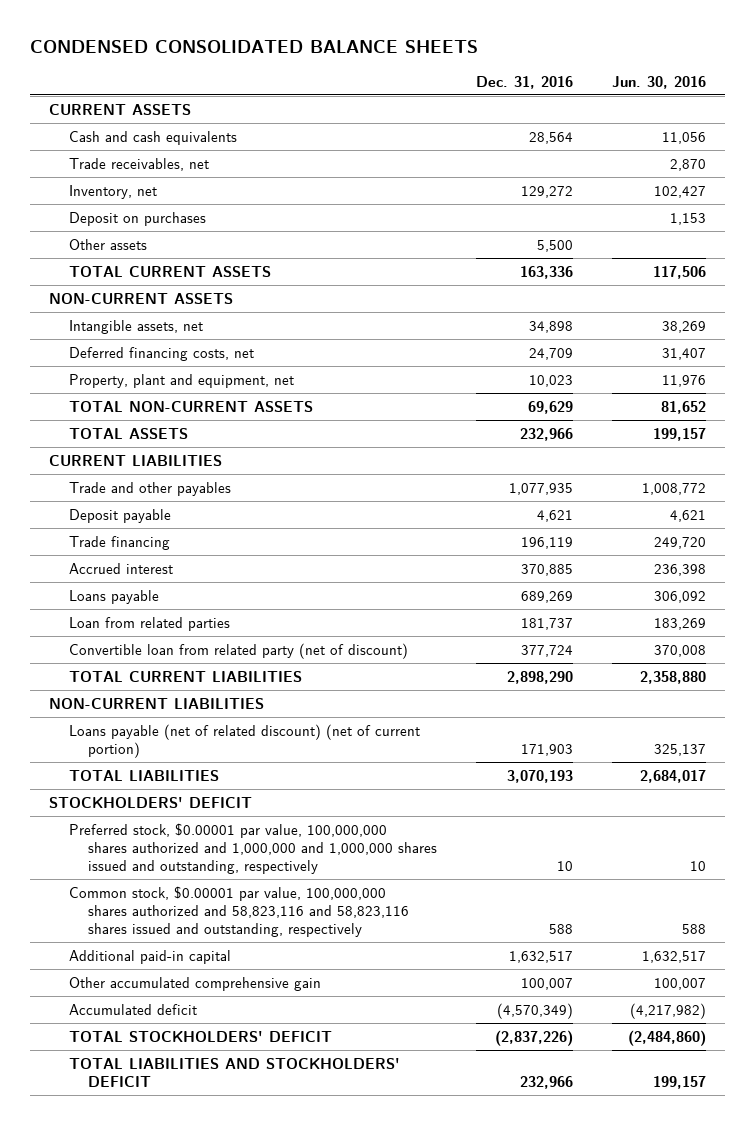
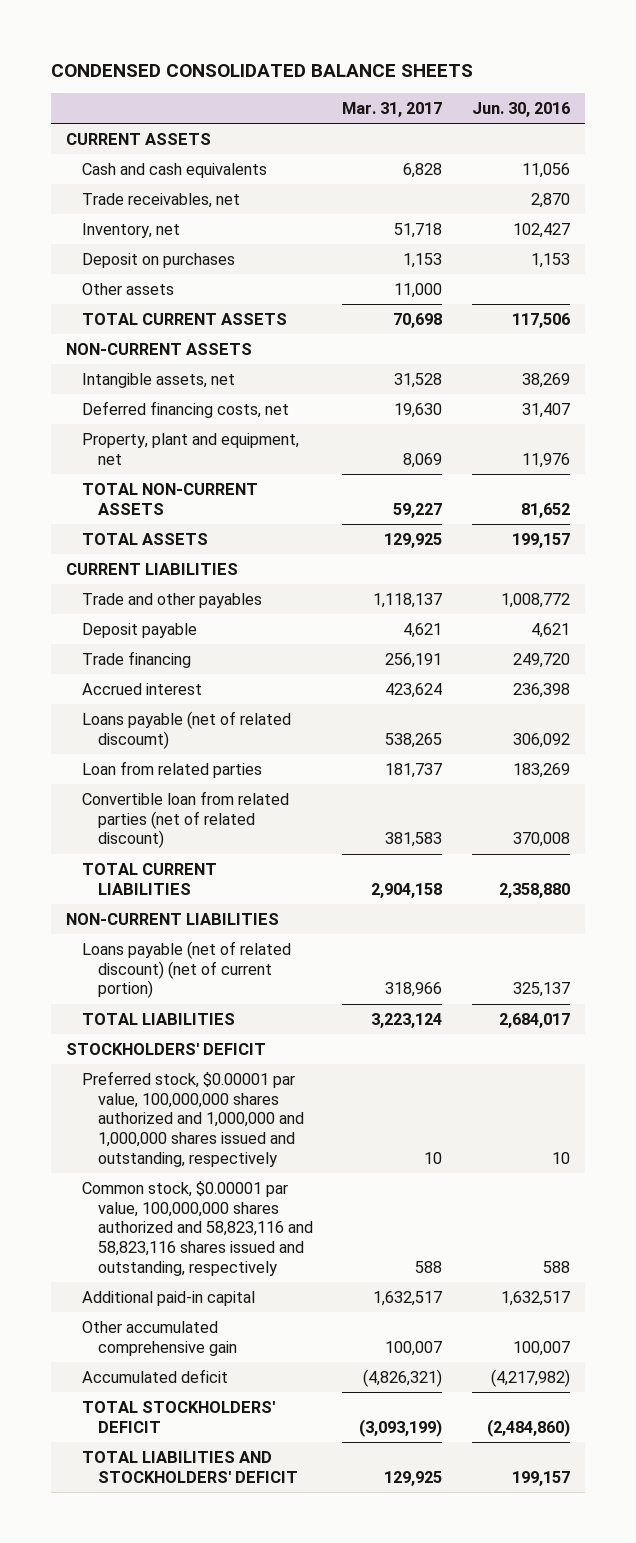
- | Dec. 31, 2016 | Jun. 30, 2016
+ | Mar. 31, 2017 | Jun. 30, 2016
- Loans payable | 689,269 | 306,092
+ Loans payable (net of related discoumt) | 538,265 | 306,092
- Convertible loan from related party (net of discount) | 377,724 | 370,008
+ Convertible loan from related parties (net of related discount) | 381,583 | 370,008

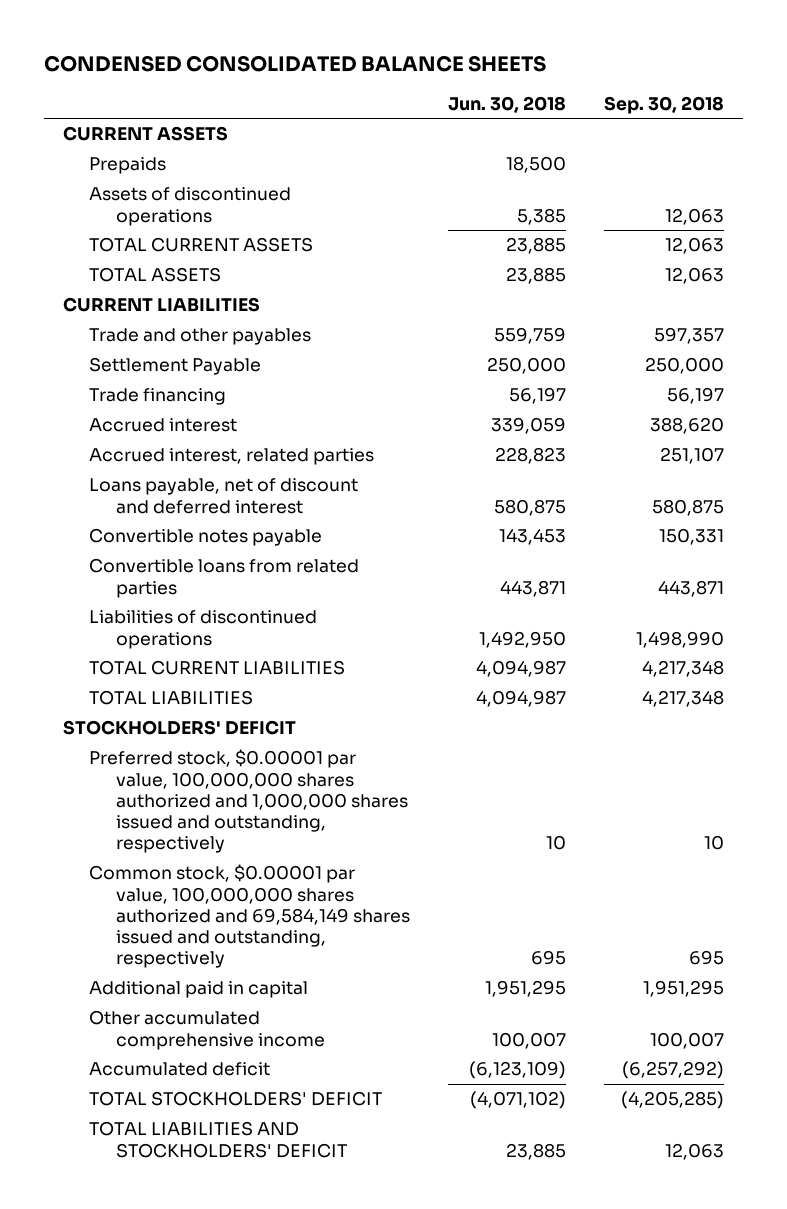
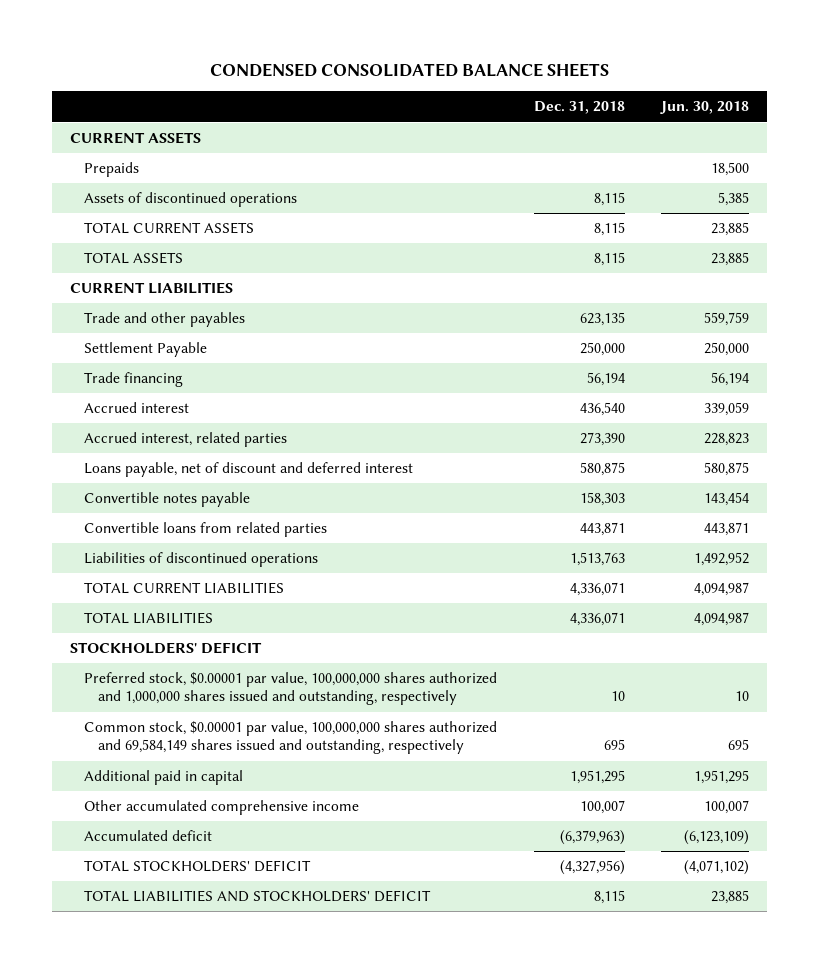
- | Jun. 30, 2018 | Sep. 30, 2018
+ | Dec. 31, 2018 | Jun. 30, 2018
- Trade financing | 56,197 | 56,197
+ Trade financing | 56,194 | 56,194
- Convertible notes payable | 143,453 | 150,331
+ Convertible notes payable | 158,303 | 143,454
- Liabilities of discontinued operations | 1,492,950 | 1,498,990
+ Liabilities of discontinued operations | 1,513,763 | 1,492,952

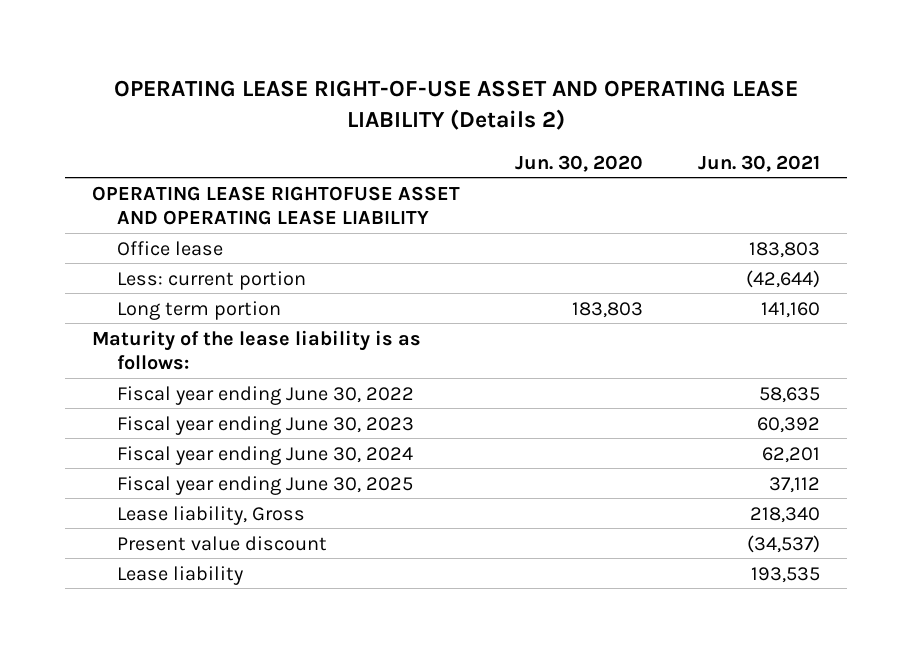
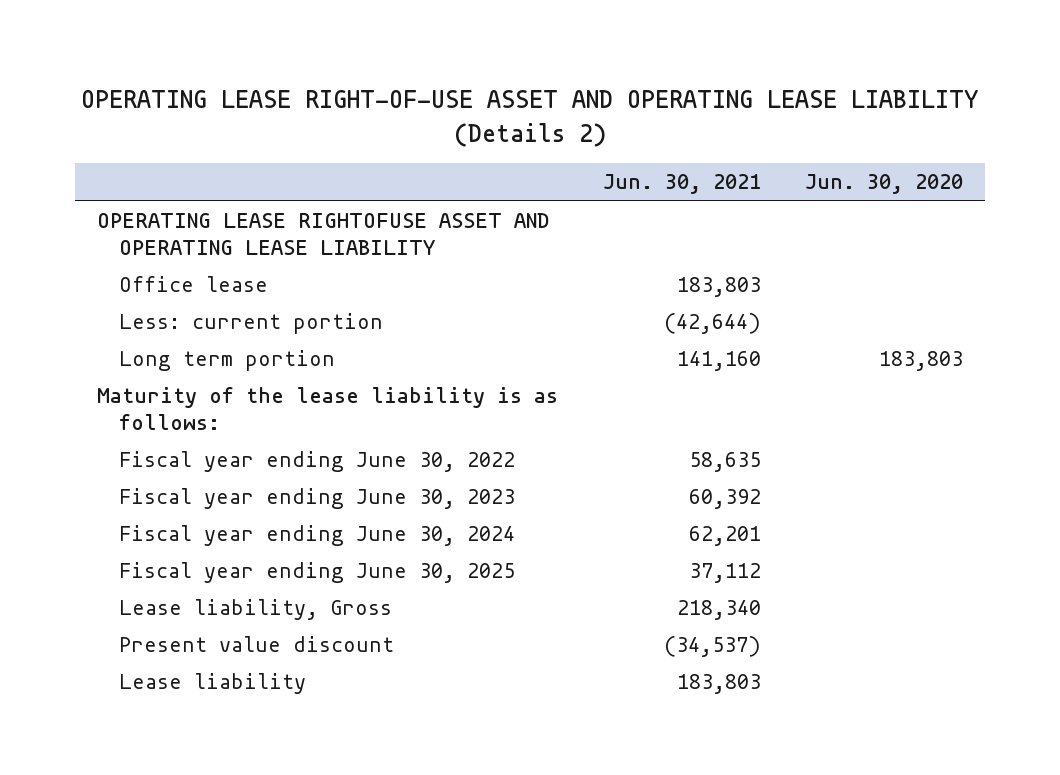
- | Jun. 30, 2020 | Jun. 30, 2021
+ | Jun. 30, 2021 | Jun. 30, 2020
- Lease liability | | 193,535
+ Lease liability | 183,803 |

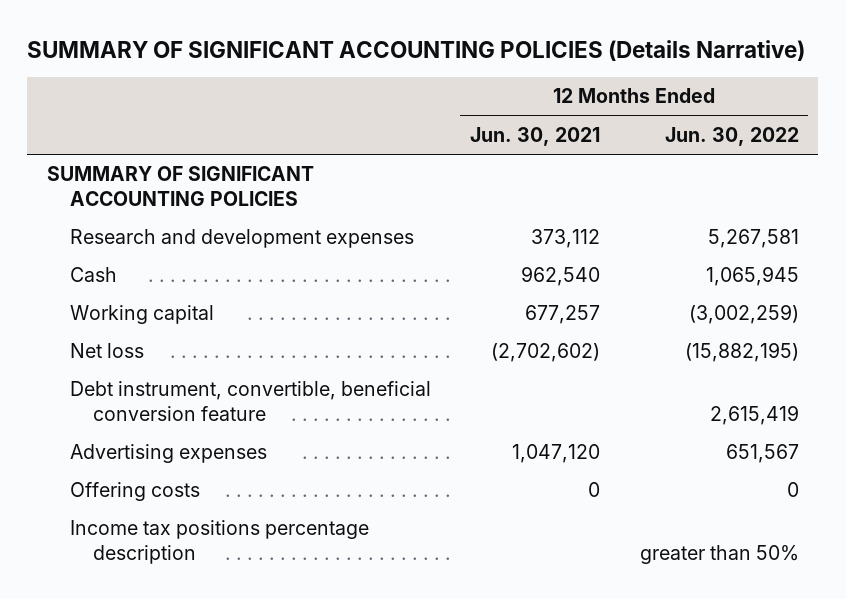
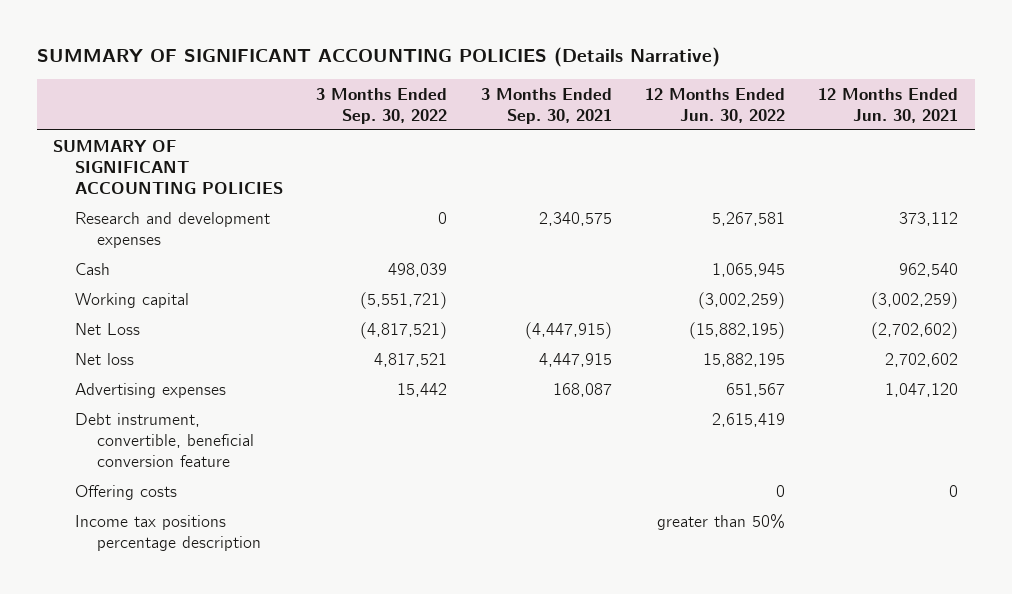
- | 12 Months Ended Jun. 30, 2021 | 12 Months Ended Jun. 30, 2022
+ | 3 Months Ended Sep. 30, 2022 | 3 Months Ended Sep. 30, 2021 | 12 Months Ended Jun. 30, 2022 | 12 Months Ended Jun. 30, 2021
- Working capital | 677,257 | (3,002,259)
- Net loss | (2,702,602) | (15,882,195)
+ Working capital | (5,551,721) | | (3,002,259) | (3,002,259)
+ Net Loss | (4,817,521) | (4,447,915) | (15,882,195) | (2,702,602)
+ Net loss | 4,817,521 | 4,447,915 | 15,882,195 | 2,702,602
moved down: Debt instrument, convertible, beneficial conversion feature | | | 2,615,419 |

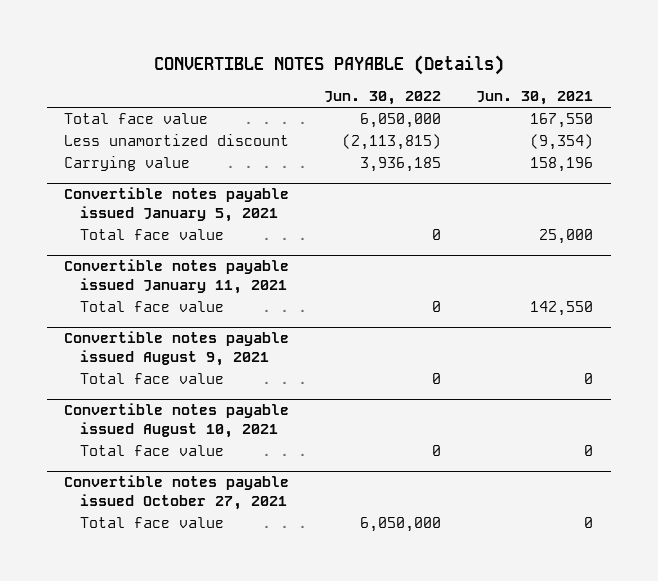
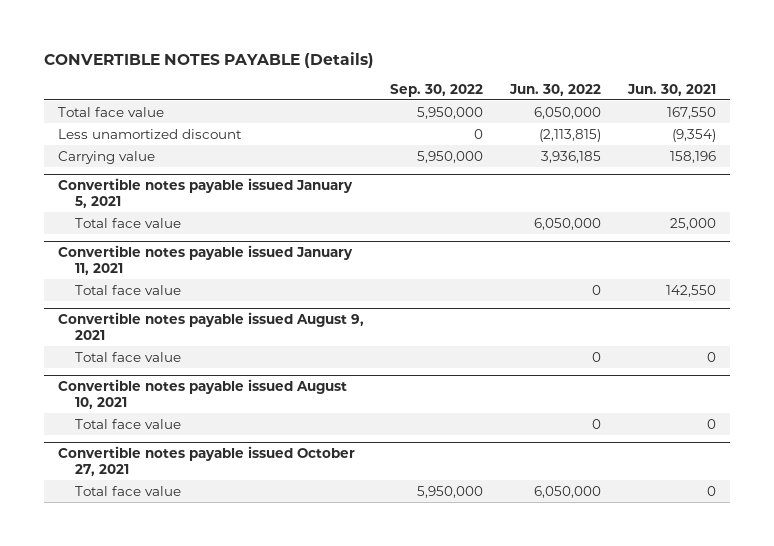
- | Jun. 30, 2022 | Jun. 30, 2021
+ | Sep. 30, 2022 | Jun. 30, 2022 | Jun. 30, 2021
@ Convertible notes payable issued January 5, 2021
- Total face value | 0 | 25,000
+ Total face value | | 6,050,000 | 25,000

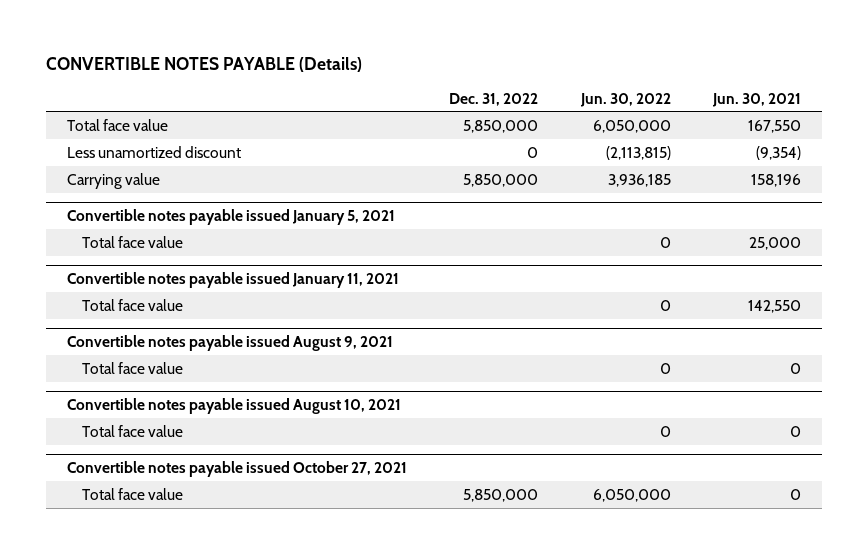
- | Sep. 30, 2022 | Jun. 30, 2022 | Jun. 30, 2021
+ | Dec. 31, 2022 | Jun. 30, 2022 | Jun. 30, 2021
@ Convertible notes payable issued January 5, 2021
- Total face value | | 6,050,000 | 25,000
+ Total face value | | 0 | 25,000

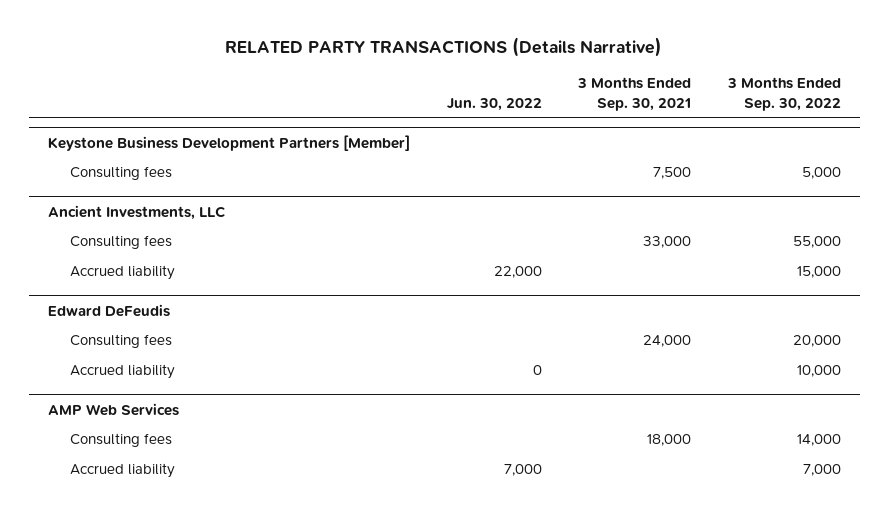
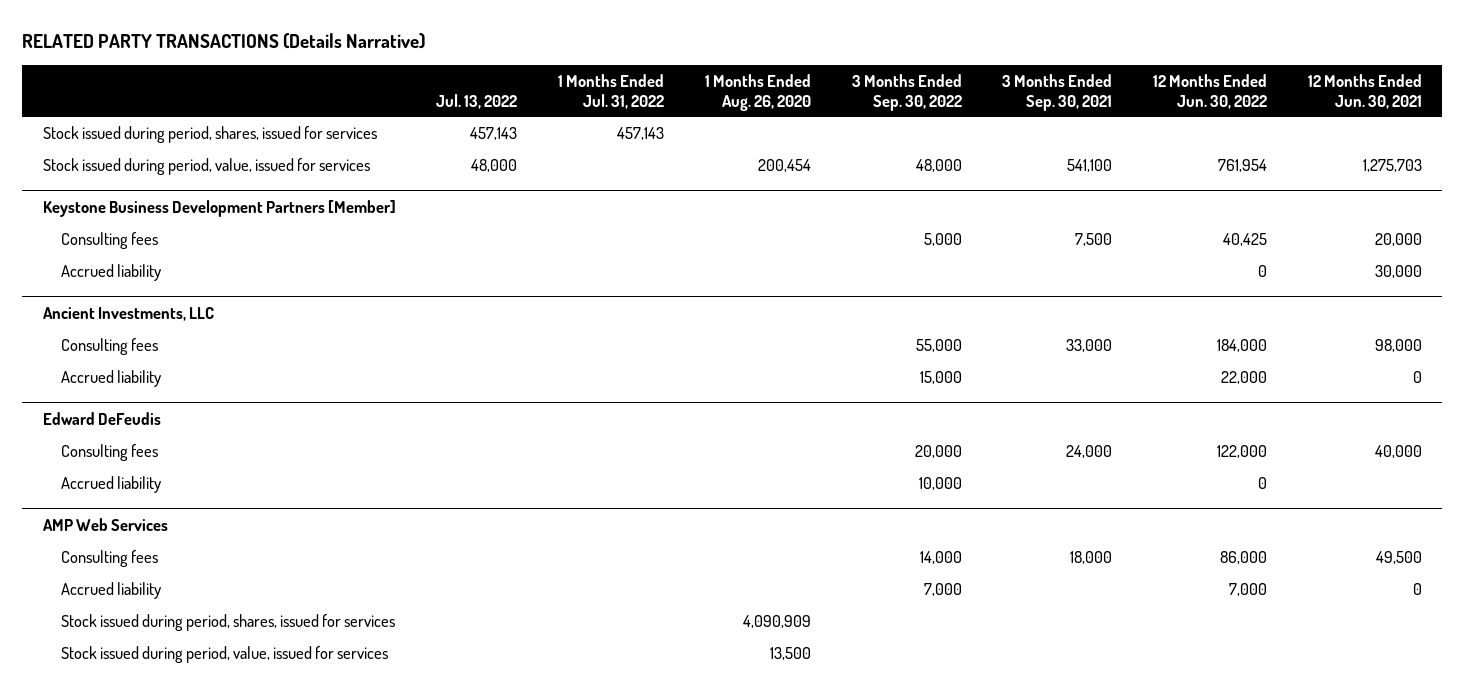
- | Jun. 30, 2022 | 3 Months Ended Sep. 30, 2021 | 3 Months Ended Sep. 30, 2022
+ | Jul. 13, 2022 | 1 Months Ended Jul. 31, 2022 | 1 Months Ended Aug. 26, 2020 | 3 Months Ended Sep. 30, 2022 | 3 Months Ended Sep. 30, 2021 | 12 Months Ended Jun. 30, 2022 | 12 Months Ended Jun. 30, 2021
+ Stock issued during period, shares, issued for services | 457,143 | 457,143 | | | | |
+ Stock issued during period, value, issued for services | 48,000 | | 200,454 | 48,000 | 541,100 | 761,954 | 1,275,703
@ Keystone Business Development Partners [Member]
+ Accrued liability | | | | | | 0 | 30,000
@ AMP Web Services
+ Stock issued during period, shares, issued for services | | | 4,090,909 | | | |
+ Stock issued during period, value, issued for services | | | 13,500 | | | |

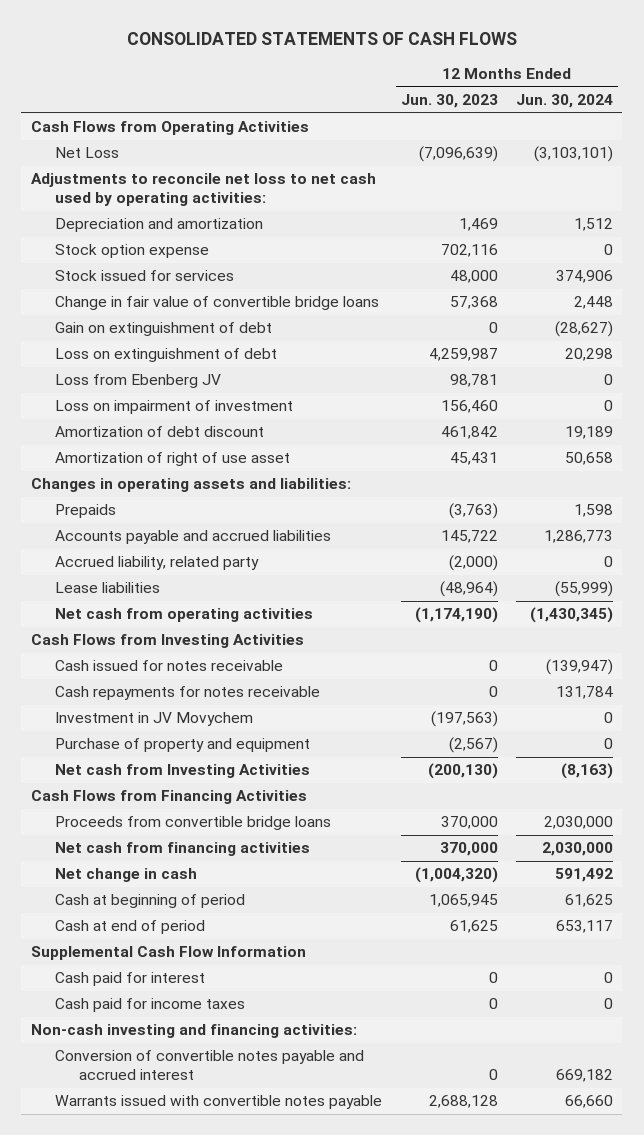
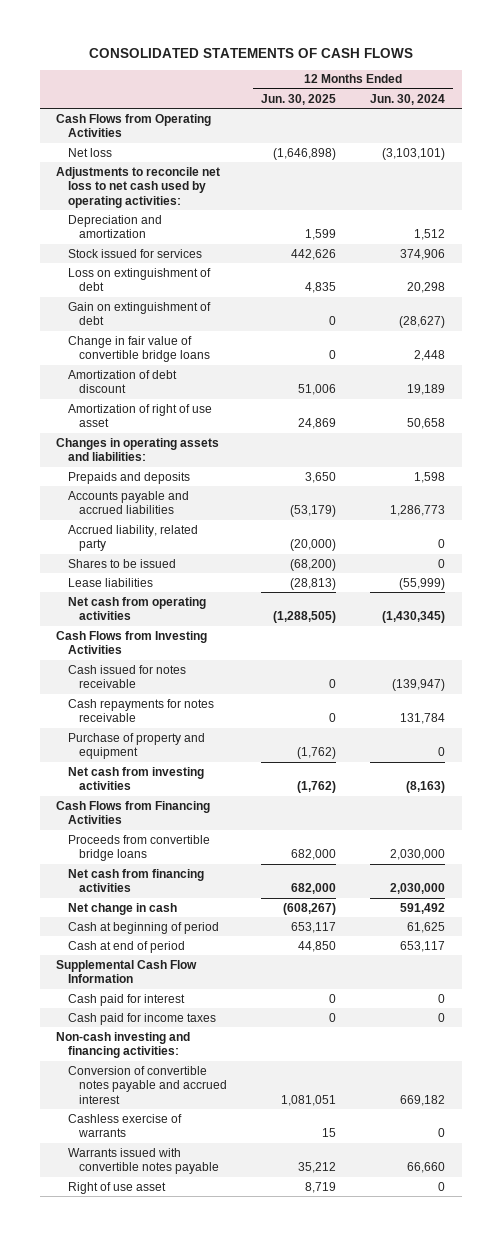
- | 12 Months Ended Jun. 30, 2023 | 12 Months Ended Jun. 30, 2024
+ | 12 Months Ended Jun. 30, 2025 | 12 Months Ended Jun. 30, 2024
- Net Loss | (7,096,639) | (3,103,101)
+ Net loss | (1,646,898) | (3,103,101)
- Stock option expense | 702,116 | 0
- Loss from Ebenberg JV | 98,781 | 0
- Loss on impairment of investment | 156,460 | 0
moved down: Gain on extinguishment of debt | 0 | (28,627)
moved down: Change in fair value of convertible bridge loans | 0 | 2,448
- Prepaids | (3,763) | 1,598
+ Prepaids and deposits | 3,650 | 1,598
+ Shares to be issued | (68,200) | 0
- Investment in JV Movychem | (197,563) | 0
- Net cash from Investing Activities | (200,130) | (8,163)
+ Net cash from investing activities | (1,762) | (8,163)
+ Cashless exercise of warrants | 15 | 0
+ Right of use asset | 8,719 | 0

